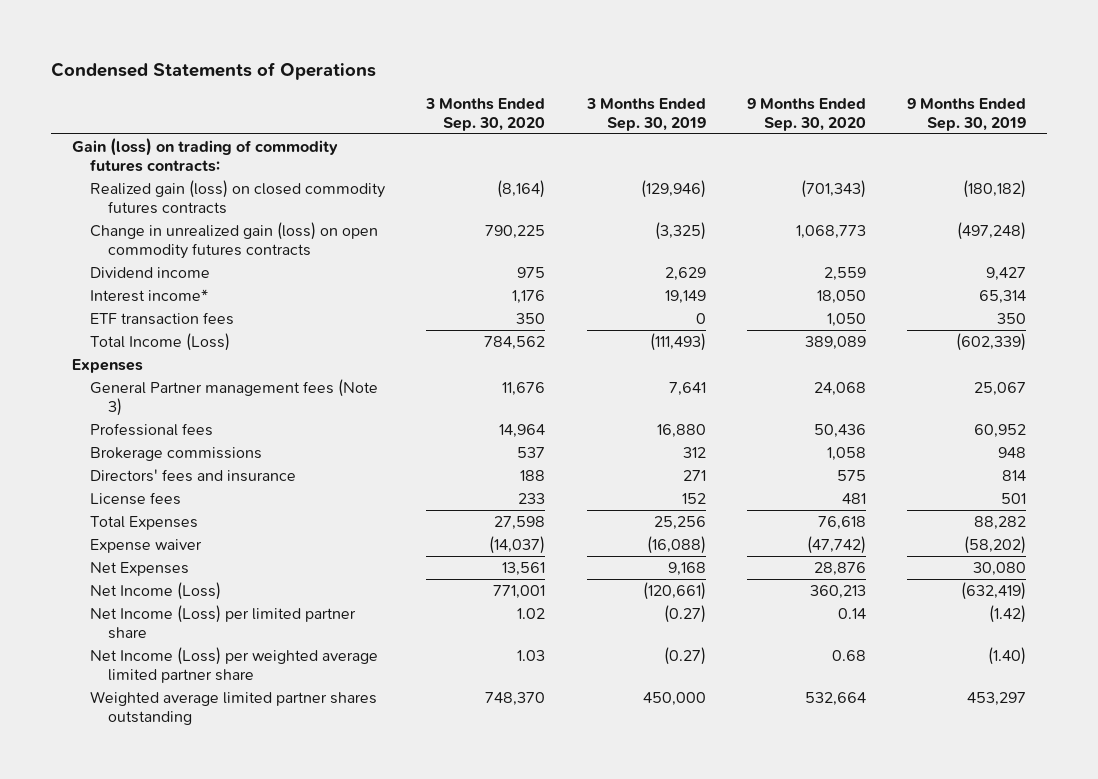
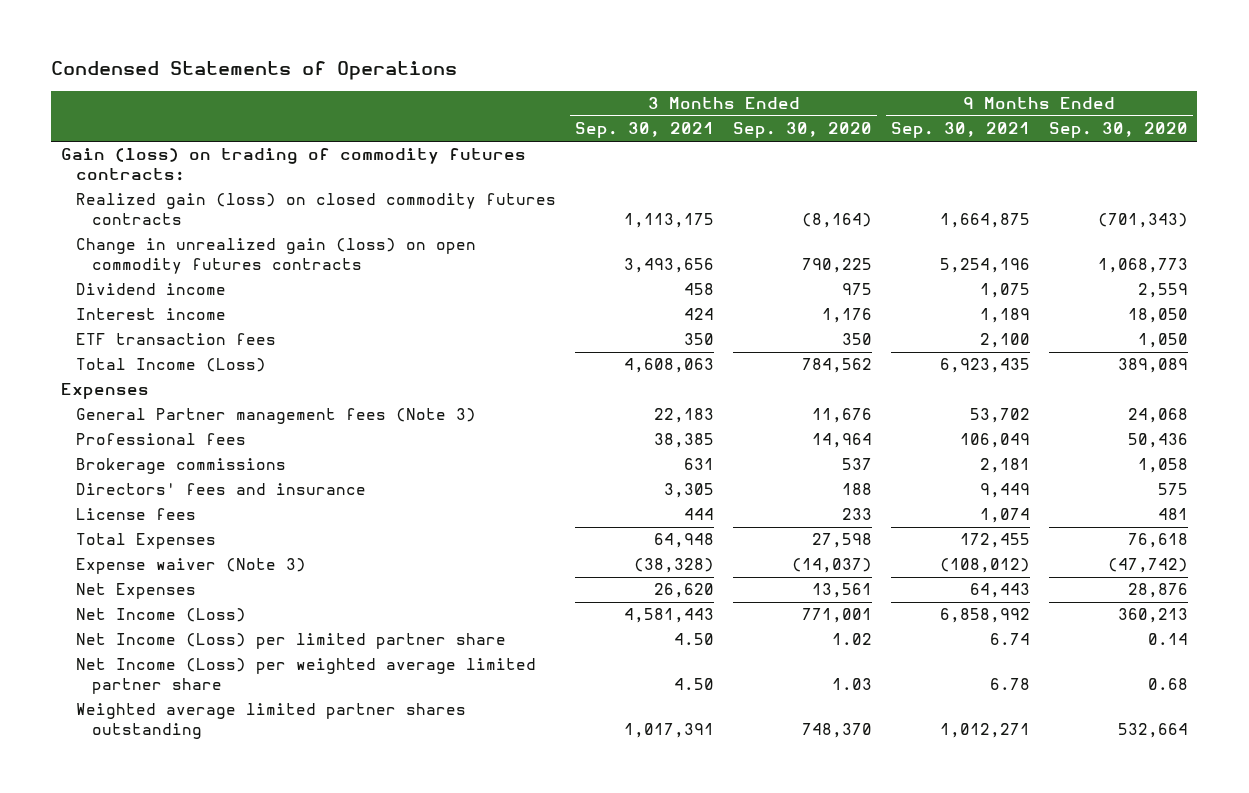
- | 3 Months Ended Sep. 30, 2020 | 3 Months Ended Sep. 30, 2019 | 9 Months Ended Sep. 30, 2020 | 9 Months Ended Sep. 30, 2019
+ | 3 Months Ended Sep. 30, 2021 | 3 Months Ended Sep. 30, 2020 | 9 Months Ended Sep. 30, 2021 | 9 Months Ended Sep. 30, 2020
- Interest income* | 1,176 | 19,149 | 18,050 | 65,314
+ Interest income | 424 | 1,176 | 1,189 | 18,050
- Expense waiver | (14,037) | (16,088) | (47,742) | (58,202)
+ Expense waiver (Note 3) | (38,328) | (14,037) | (108,012) | (47,742)

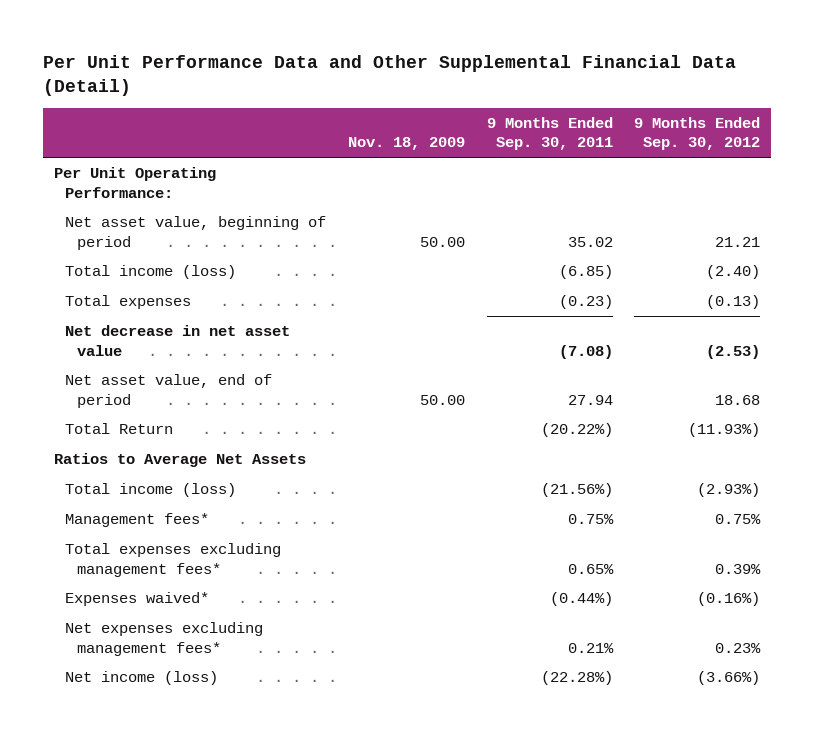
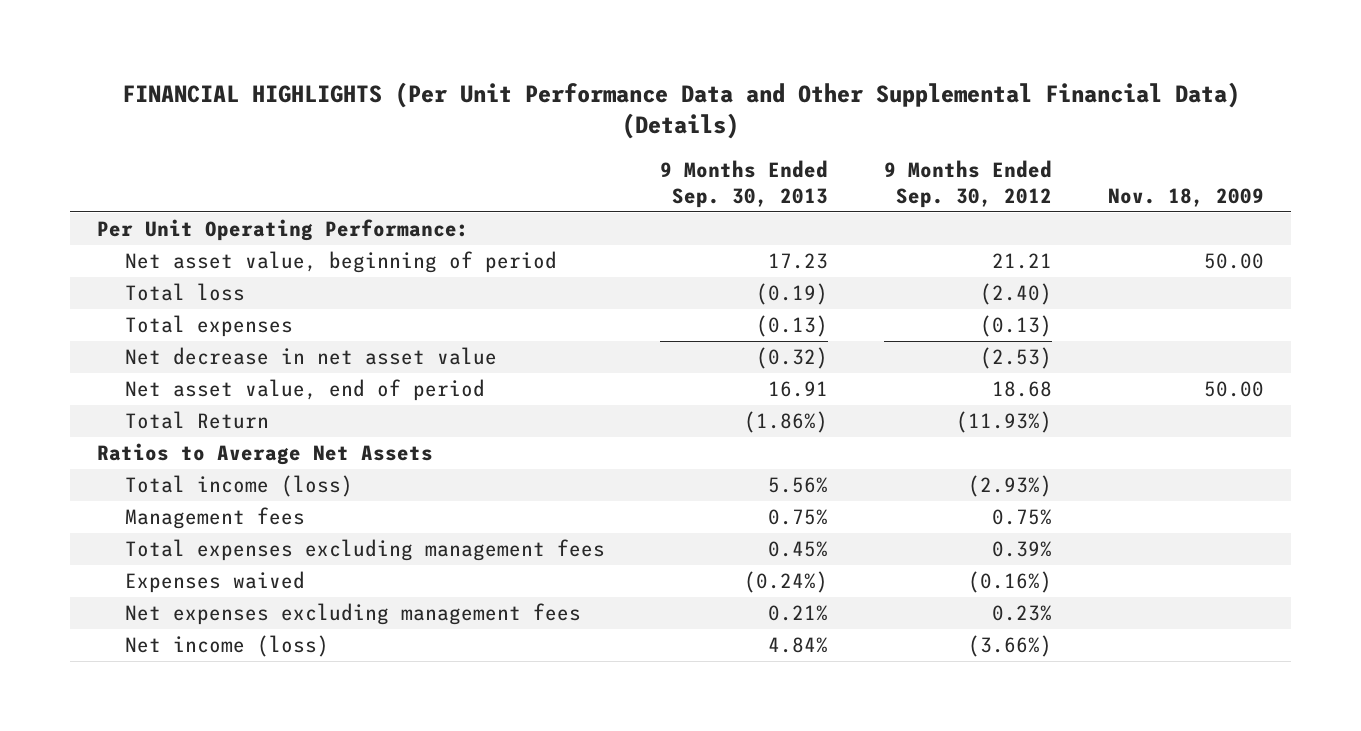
- Per Unit Performance Data and Other Supplemental Financial Data (Detail)
+ FINANCIAL HIGHLIGHTS (Per Unit Performance Data and Other Supplemental Financial Data) (Details)
- | Nov. 18, 2009 | 9 Months Ended Sep. 30, 2011 | 9 Months Ended Sep. 30, 2012
+ | 9 Months Ended Sep. 30, 2013 | 9 Months Ended Sep. 30, 2012 | Nov. 18, 2009
- Total income (loss) | | (6.85) | (2.40)
+ Total loss | (0.19) | (2.40) |
- Management fees* | | 0.75% | 0.75%
- Total expenses excluding management fees* | | 0.65% | 0.39%
- Expenses waived* | | (0.44%) | (0.16%)
- Net expenses excluding management fees* | | 0.21% | 0.23%
+ Management fees | 0.75% | 0.75% |
+ Total expenses excluding management fees | 0.45% | 0.39% |
+ Expenses waived | (0.24%) | (0.16%) |
+ Net expenses excluding management fees | 0.21% | 0.23% |

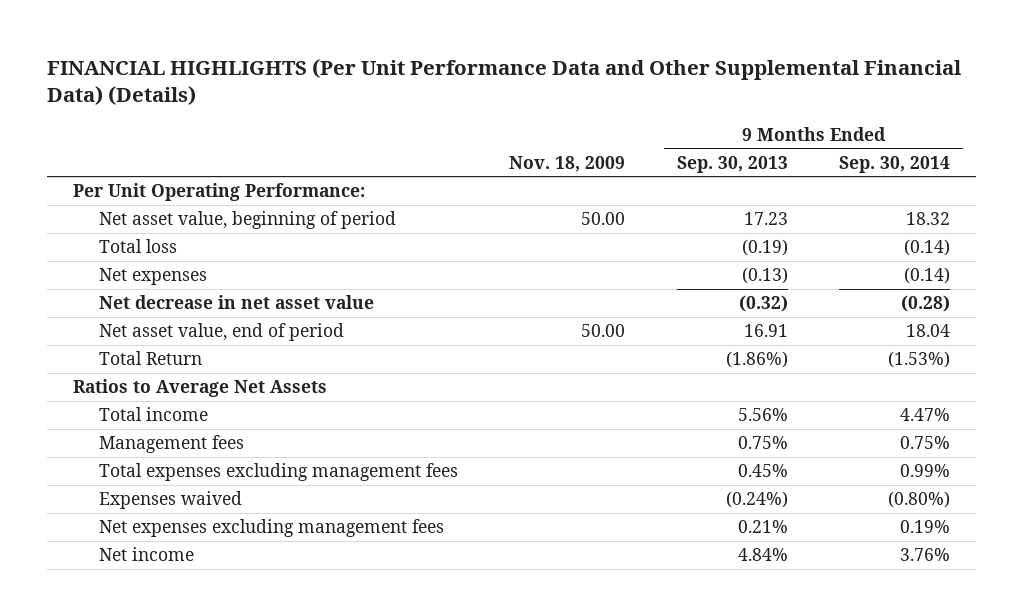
- | 9 Months Ended Sep. 30, 2013 | 9 Months Ended Sep. 30, 2012 | Nov. 18, 2009
+ | Nov. 18, 2009 | 9 Months Ended Sep. 30, 2013 | 9 Months Ended Sep. 30, 2014
- Total expenses | (0.13) | (0.13) |
+ Net expenses | | (0.13) | (0.14)
- Total income (loss) | 5.56% | (2.93%) |
+ Total income | | 5.56% | 4.47%
- Net income (loss) | 4.84% | (3.66%) |
+ Net income | | 4.84% | 3.76%

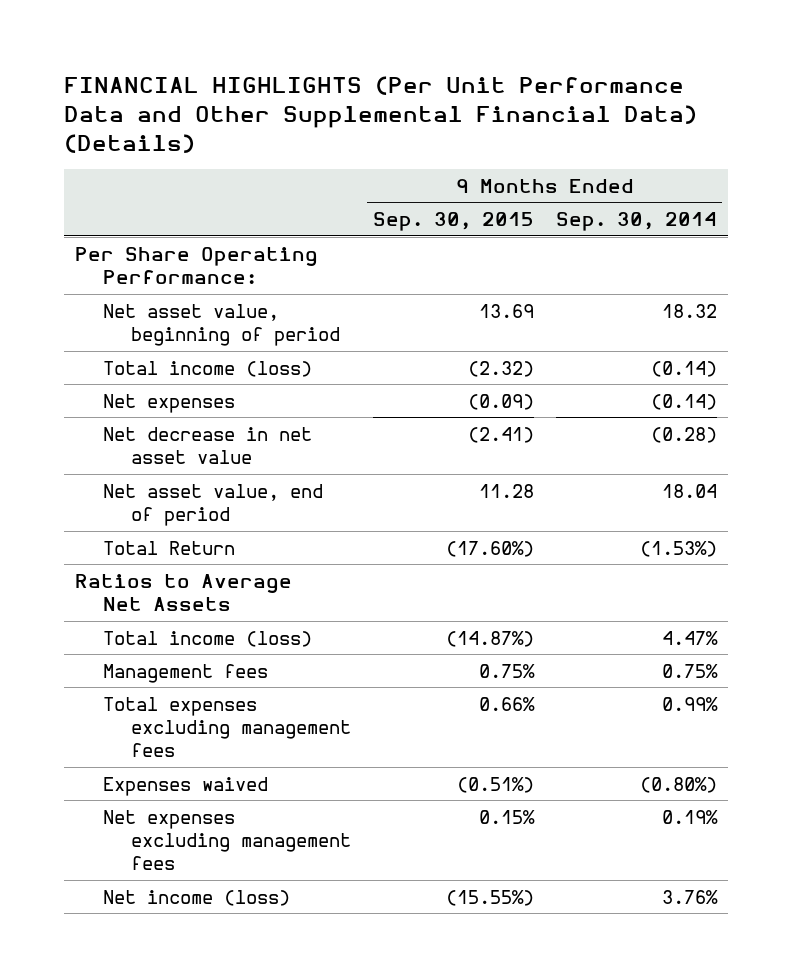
- | Nov. 18, 2009 | 9 Months Ended Sep. 30, 2013 | 9 Months Ended Sep. 30, 2014
+ | 9 Months Ended Sep. 30, 2015 | 9 Months Ended Sep. 30, 2014
- Per Unit Operating Performance:
+ Per Share Operating Performance:
- Total loss | | (0.19) | (0.14)
+ Total income (loss) | (2.32) | (0.14)
- Total income | | 5.56% | 4.47%
+ Total income (loss) | (14.87%) | 4.47%
- Net income | | 4.84% | 3.76%
+ Net income (loss) | (15.55%) | 3.76%

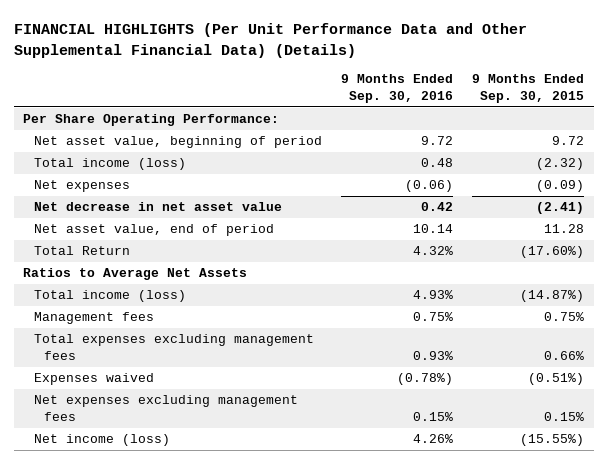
- | 9 Months Ended Sep. 30, 2015 | 9 Months Ended Sep. 30, 2014
+ | 9 Months Ended Sep. 30, 2016 | 9 Months Ended Sep. 30, 2015
- Net asset value, beginning of period | 13.69 | 18.32
+ Net asset value, beginning of period | 9.72 | 9.72

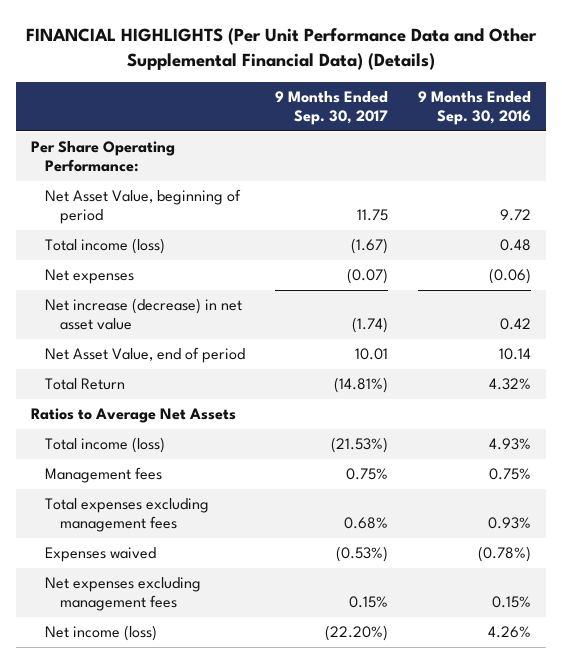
- | 9 Months Ended Sep. 30, 2016 | 9 Months Ended Sep. 30, 2015
+ | 9 Months Ended Sep. 30, 2017 | 9 Months Ended Sep. 30, 2016
- Net asset value, beginning of period | 9.72 | 9.72
+ Net Asset Value, beginning of period | 11.75 | 9.72
- Net decrease in net asset value | 0.42 | (2.41)
- Net asset value, end of period | 10.14 | 11.28
+ Net increase (decrease) in net asset value | (1.74) | 0.42
+ Net Asset Value, end of period | 10.01 | 10.14

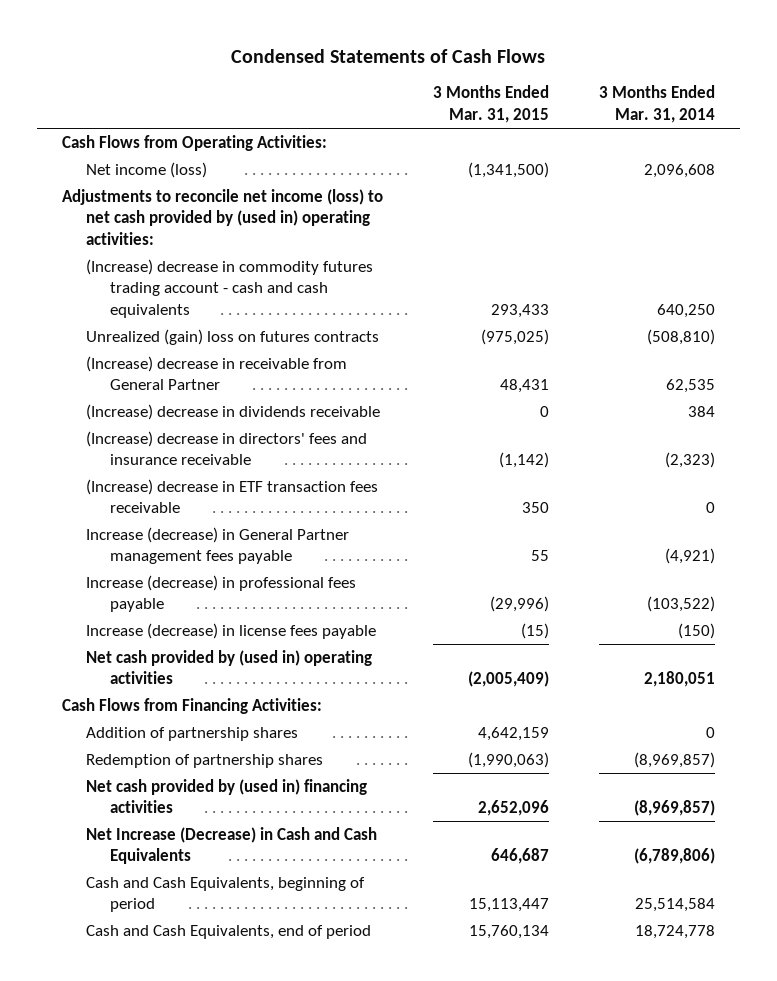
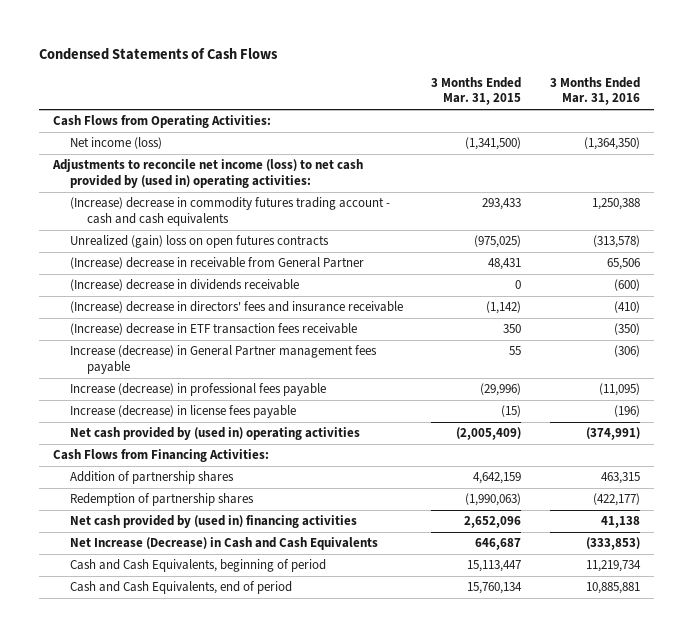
- | 3 Months Ended Mar. 31, 2015 | 3 Months Ended Mar. 31, 2014
+ | 3 Months Ended Mar. 31, 2015 | 3 Months Ended Mar. 31, 2016
- Unrealized (gain) loss on futures contracts | (975,025) | (508,810)
+ Unrealized (gain) loss on open futures contracts | (975,025) | (313,578)

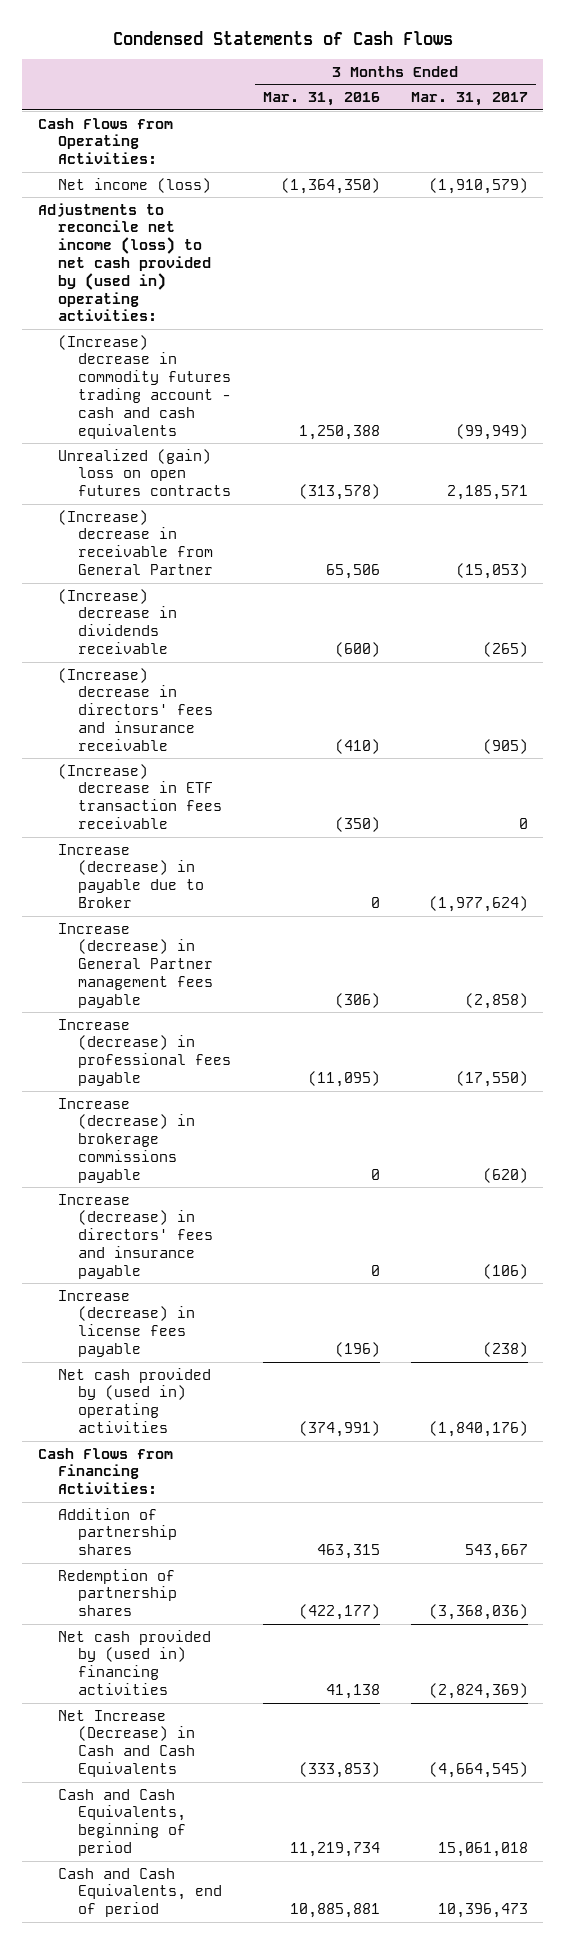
- | 3 Months Ended Mar. 31, 2015 | 3 Months Ended Mar. 31, 2016
+ | 3 Months Ended Mar. 31, 2016 | 3 Months Ended Mar. 31, 2017
+ Increase (decrease) in payable due to Broker | 0 | (1,977,624)
+ Increase (decrease) in brokerage commissions payable | 0 | (620)
+ Increase (decrease) in directors' fees and insurance payable | 0 | (106)

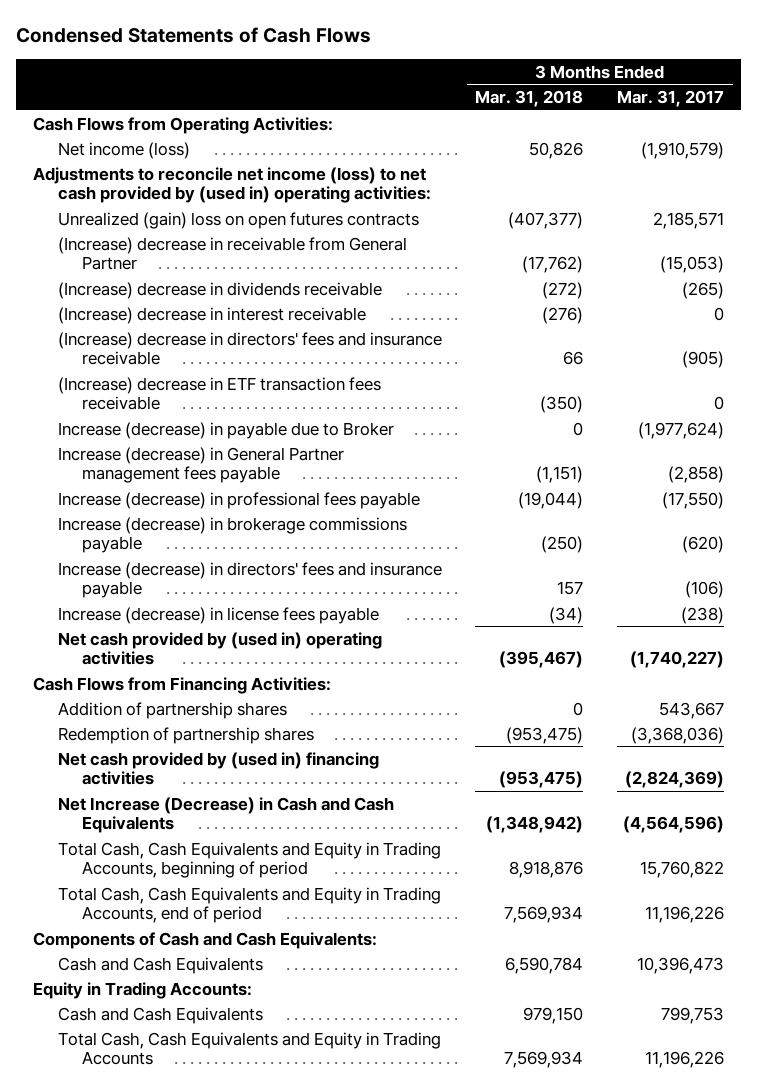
- | 3 Months Ended Mar. 31, 2016 | 3 Months Ended Mar. 31, 2017
+ | 3 Months Ended Mar. 31, 2018 | 3 Months Ended Mar. 31, 2017
- (Increase) decrease in commodity futures trading account - cash and cash equivalents | 1,250,388 | (99,949)
+ (Increase) decrease in interest receivable | (276) | 0
- Net cash provided by (used in) operating activities | (374,991) | (1,840,176)
+ Net cash provided by (used in) operating activities | (395,467) | (1,740,227)
- Net Increase (Decrease) in Cash and Cash Equivalents | (333,853) | (4,664,545)
- Cash and Cash Equivalents, beginning of period | 11,219,734 | 15,061,018
- Cash and Cash Equivalents, end of period | 10,885,881 | 10,396,473
+ Net Increase (Decrease) in Cash and Cash Equivalents | (1,348,942) | (4,564,596)
+ Total Cash, Cash Equivalents and Equity in Trading Accounts, beginning of period | 8,918,876 | 15,760,822
+ Total Cash, Cash Equivalents and Equity in Trading Accounts, end of period | 7,569,934 | 11,196,226
+ Components of Cash and Cash Equivalents:
+ Cash and Cash Equivalents | 6,590,784 | 10,396,473
+ Equity in Trading Accounts:
+ Cash and Cash Equivalents | 979,150 | 799,753
+ Total Cash, Cash Equivalents and Equity in Trading Accounts | 7,569,934 | 11,196,226

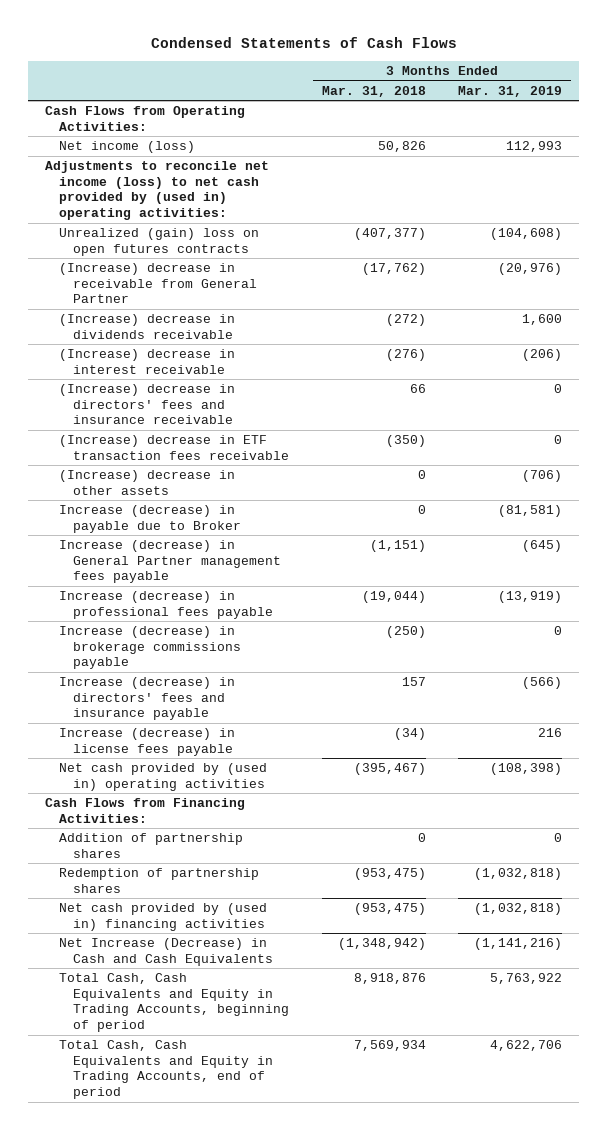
- | 3 Months Ended Mar. 31, 2018 | 3 Months Ended Mar. 31, 2017
+ | 3 Months Ended Mar. 31, 2018 | 3 Months Ended Mar. 31, 2019
+ (Increase) decrease in other assets | 0 | (706)
- Components of Cash and Cash Equivalents:
- Cash and Cash Equivalents | 6,590,784 | 10,396,473
- Equity in Trading Accounts:
- Cash and Cash Equivalents | 979,150 | 799,753
- Total Cash, Cash Equivalents and Equity in Trading Accounts | 7,569,934 | 11,196,226

